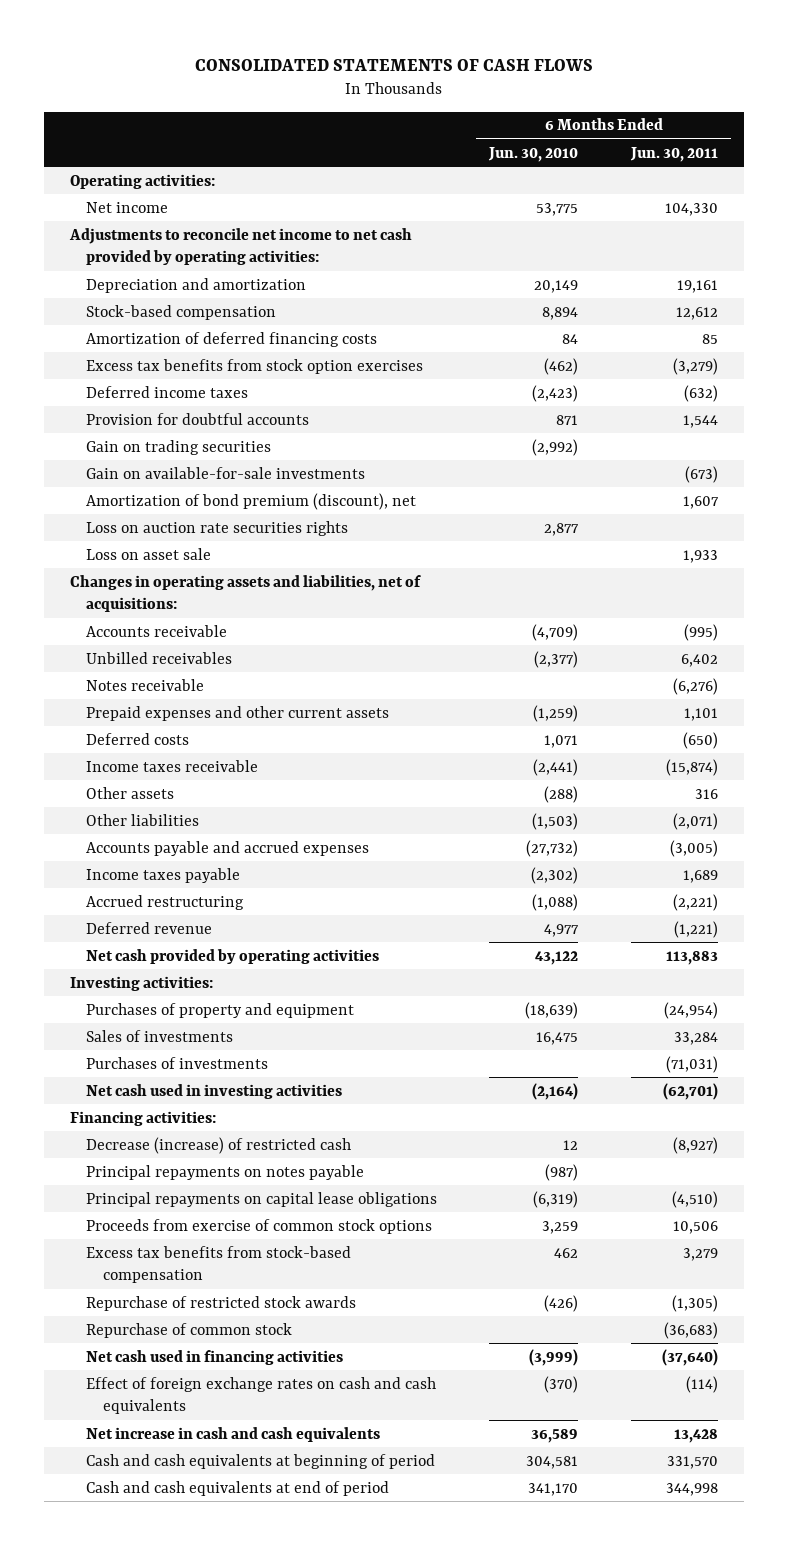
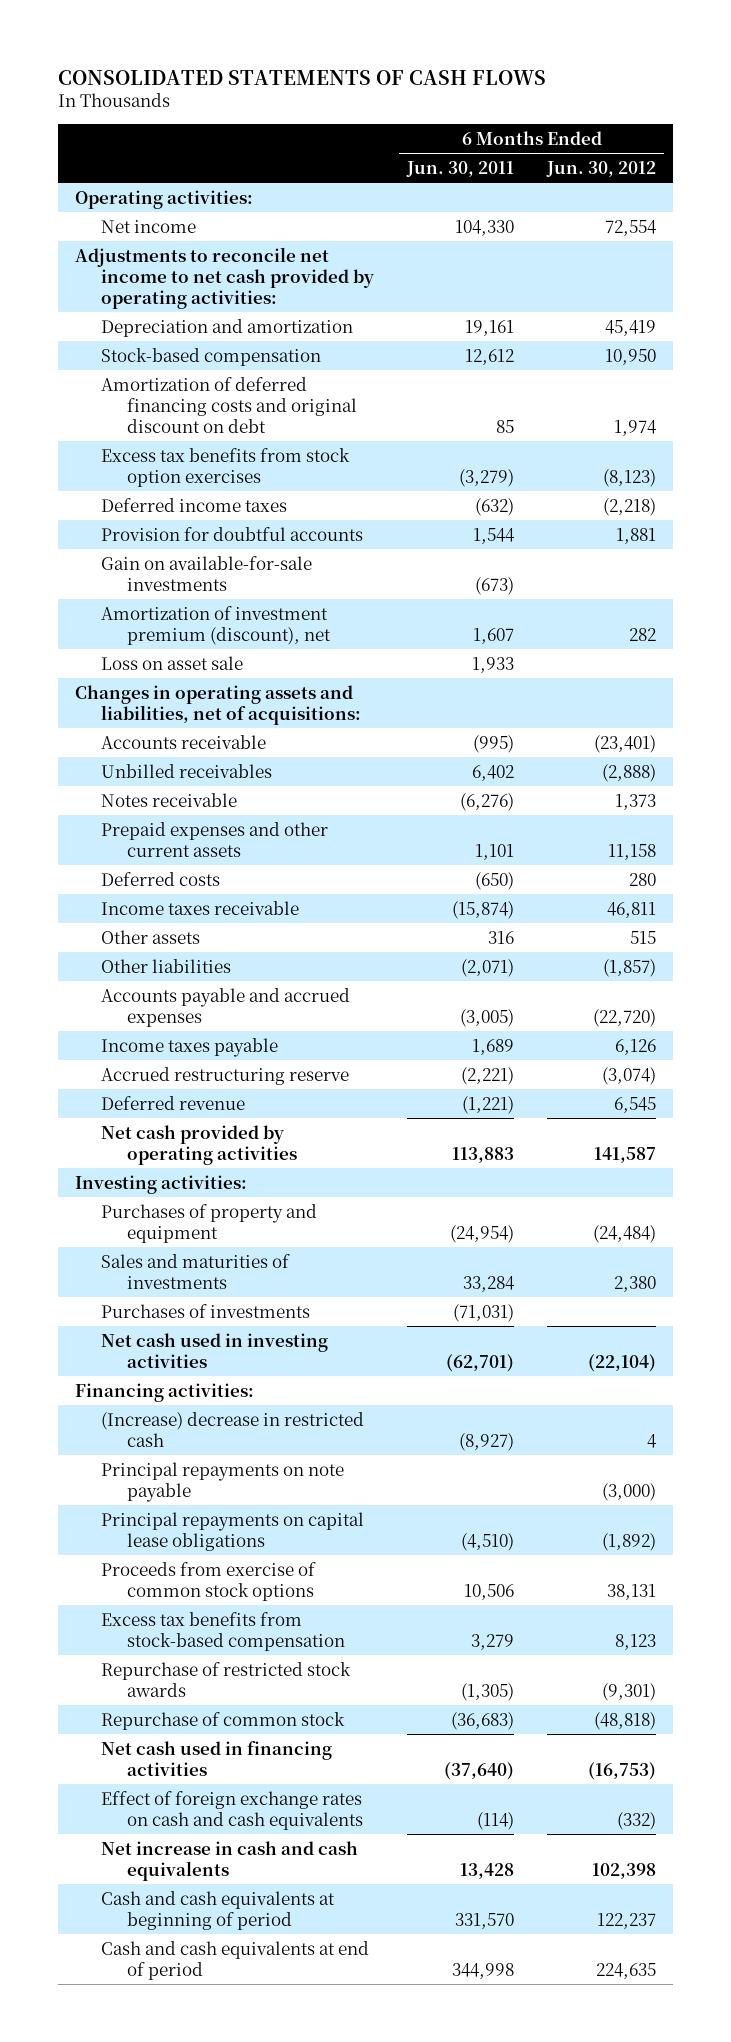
- | 6 Months Ended Jun. 30, 2010 | 6 Months Ended Jun. 30, 2011
+ | 6 Months Ended Jun. 30, 2011 | 6 Months Ended Jun. 30, 2012
- Amortization of deferred financing costs | 84 | 85
+ Amortization of deferred financing costs and original discount on debt | 85 | 1,974
- Gain on trading securities | (2,992) |
- Amortization of bond premium (discount), net | | 1,607
- Loss on auction rate securities rights | 2,877 |
+ Amortization of investment premium (discount), net | 1,607 | 282
- Accrued restructuring | (1,088) | (2,221)
+ Accrued restructuring reserve | (2,221) | (3,074)
- Sales of investments | 16,475 | 33,284
+ Sales and maturities of investments | 33,284 | 2,380
- Decrease (increase) of restricted cash | 12 | (8,927)
- Principal repayments on notes payable | (987) |
+ (Increase) decrease in restricted cash | (8,927) | 4
+ Principal repayments on note payable | | (3,000)

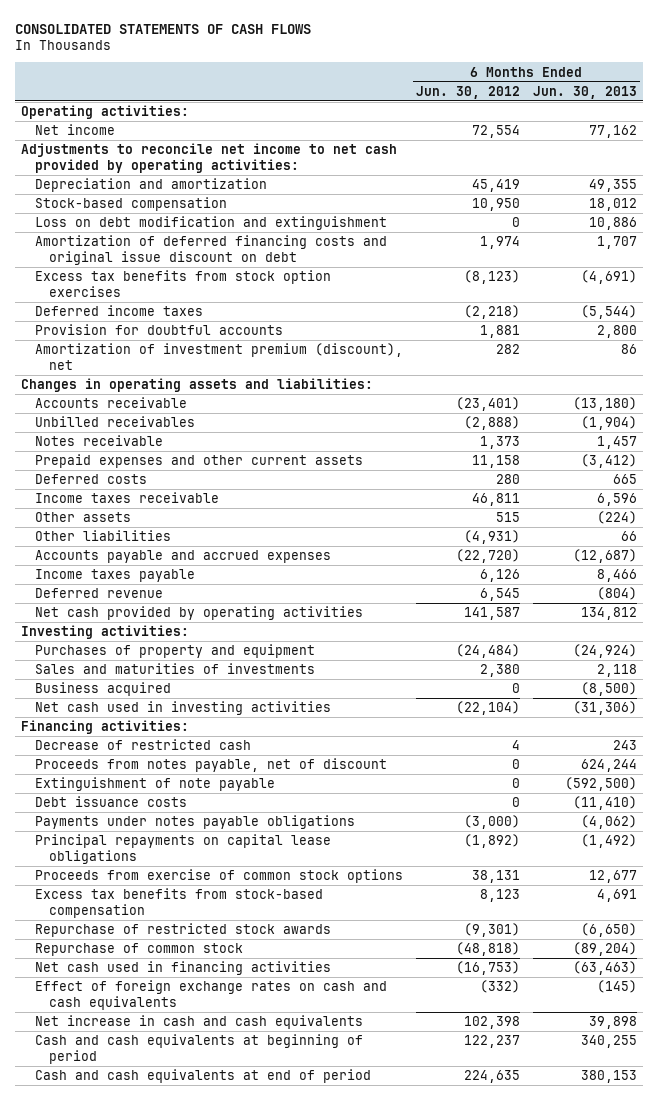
- | 6 Months Ended Jun. 30, 2011 | 6 Months Ended Jun. 30, 2012
+ | 6 Months Ended Jun. 30, 2012 | 6 Months Ended Jun. 30, 2013
- Amortization of deferred financing costs and original discount on debt | 85 | 1,974
+ Loss on debt modification and extinguishment | 0 | 10,886
+ Amortization of deferred financing costs and original issue discount on debt | 1,974 | 1,707
- Gain on available-for-sale investments | (673) |
- Loss on asset sale | 1,933 |
- Changes in operating assets and liabilities, net of acquisitions:
+ Changes in operating assets and liabilities:
- Other liabilities | (2,071) | (1,857)
+ Other liabilities | (4,931) | 66
- Accrued restructuring reserve | (2,221) | (3,074)
- Purchases of investments | (71,031) |
+ Business acquired | 0 | (8,500)
- (Increase) decrease in restricted cash | (8,927) | 4
- Principal repayments on note payable | | (3,000)
+ Decrease of restricted cash | 4 | 243
+ Proceeds from notes payable, net of discount | 0 | 624,244
+ Extinguishment of note payable | 0 | (592,500)
+ Debt issuance costs | 0 | (11,410)
+ Payments under notes payable obligations | (3,000) | (4,062)

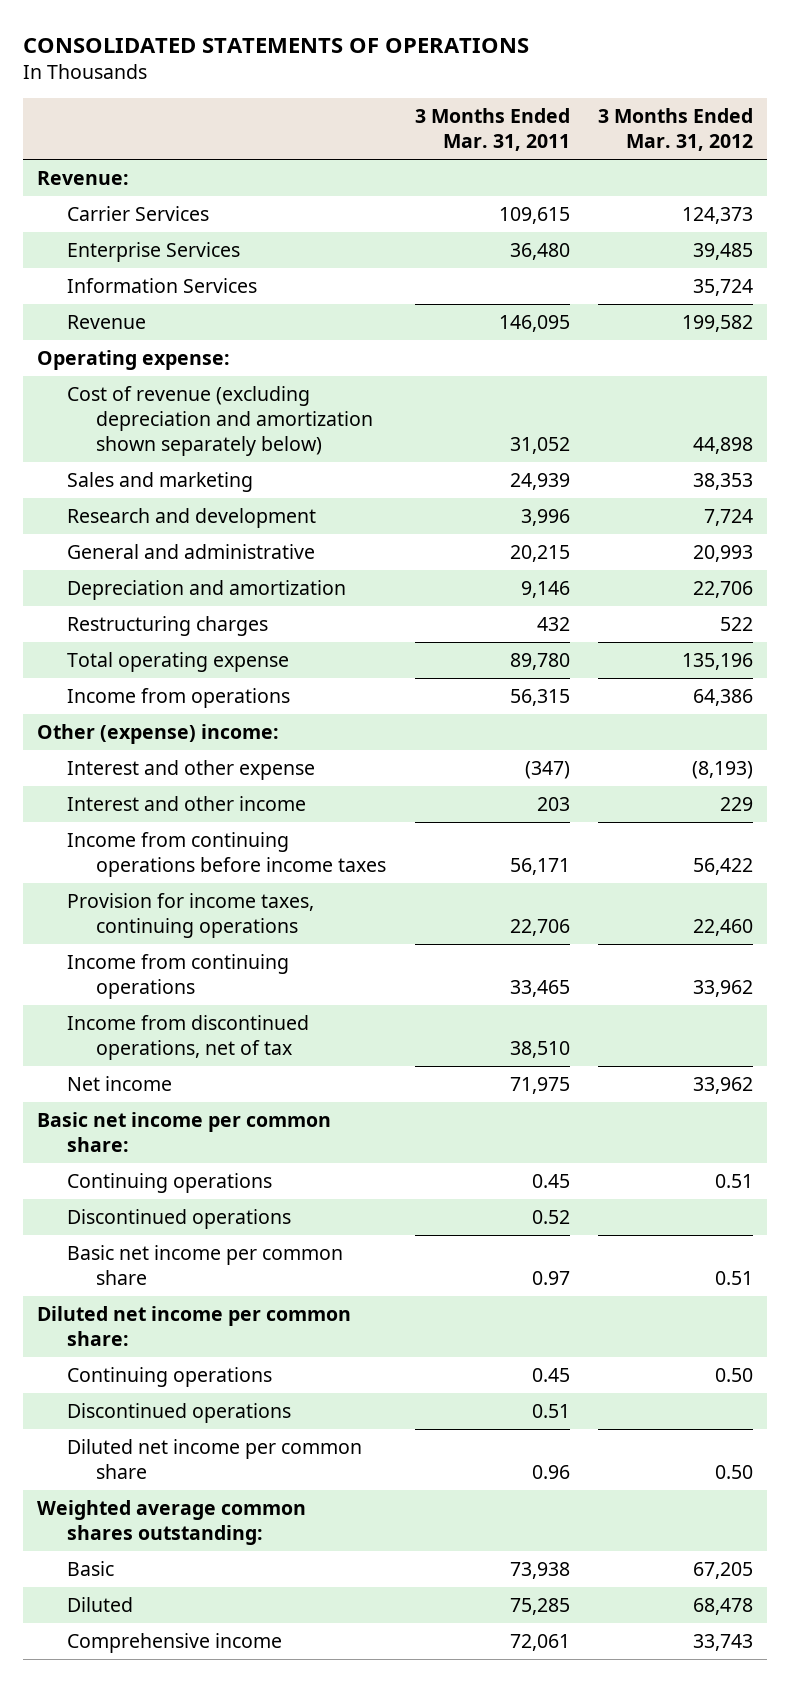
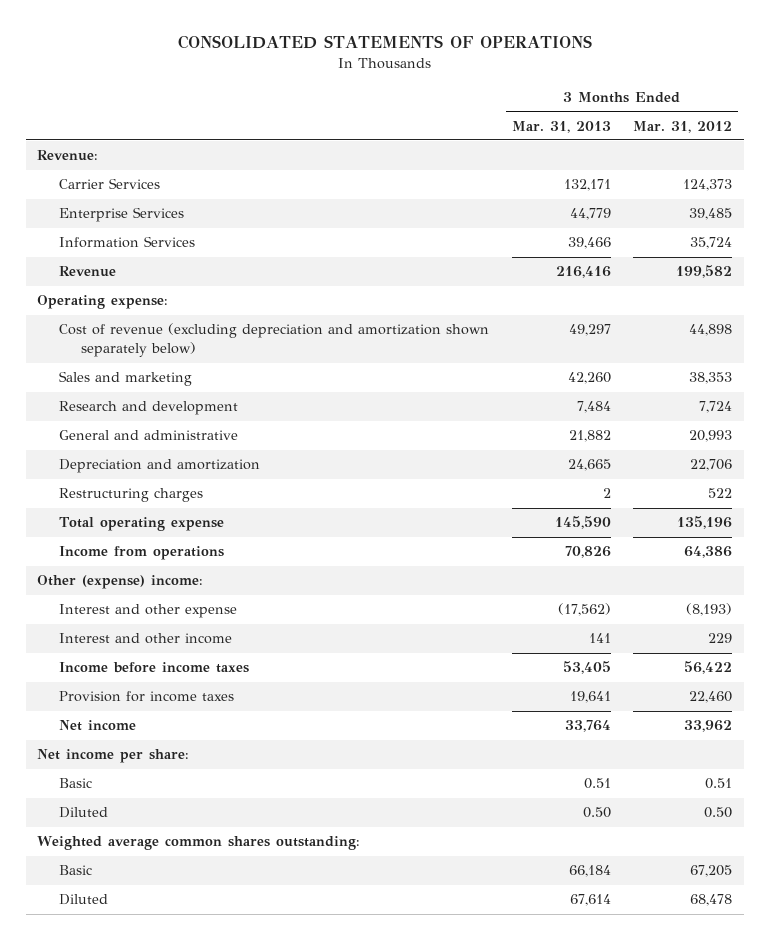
- | 3 Months Ended Mar. 31, 2011 | 3 Months Ended Mar. 31, 2012
+ | 3 Months Ended Mar. 31, 2013 | 3 Months Ended Mar. 31, 2012
- Income from continuing operations before income taxes | 56,171 | 56,422
- Provision for income taxes, continuing operations | 22,706 | 22,460
- Income from continuing operations | 33,465 | 33,962
- Income from discontinued operations, net of tax | 38,510 |
+ Income before income taxes | 53,405 | 56,422
+ Provision for income taxes | 19,641 | 22,460
- Basic net income per common share:
- Continuing operations | 0.45 | 0.51
- Discontinued operations | 0.52 |
- Basic net income per common share | 0.97 | 0.51
- Diluted net income per common share:
- Continuing operations | 0.45 | 0.50
- Discontinued operations | 0.51 |
- Diluted net income per common share | 0.96 | 0.50
+ Net income per share:
+ Basic | 0.51 | 0.51
+ Diluted | 0.50 | 0.50
- Comprehensive income | 72,061 | 33,743

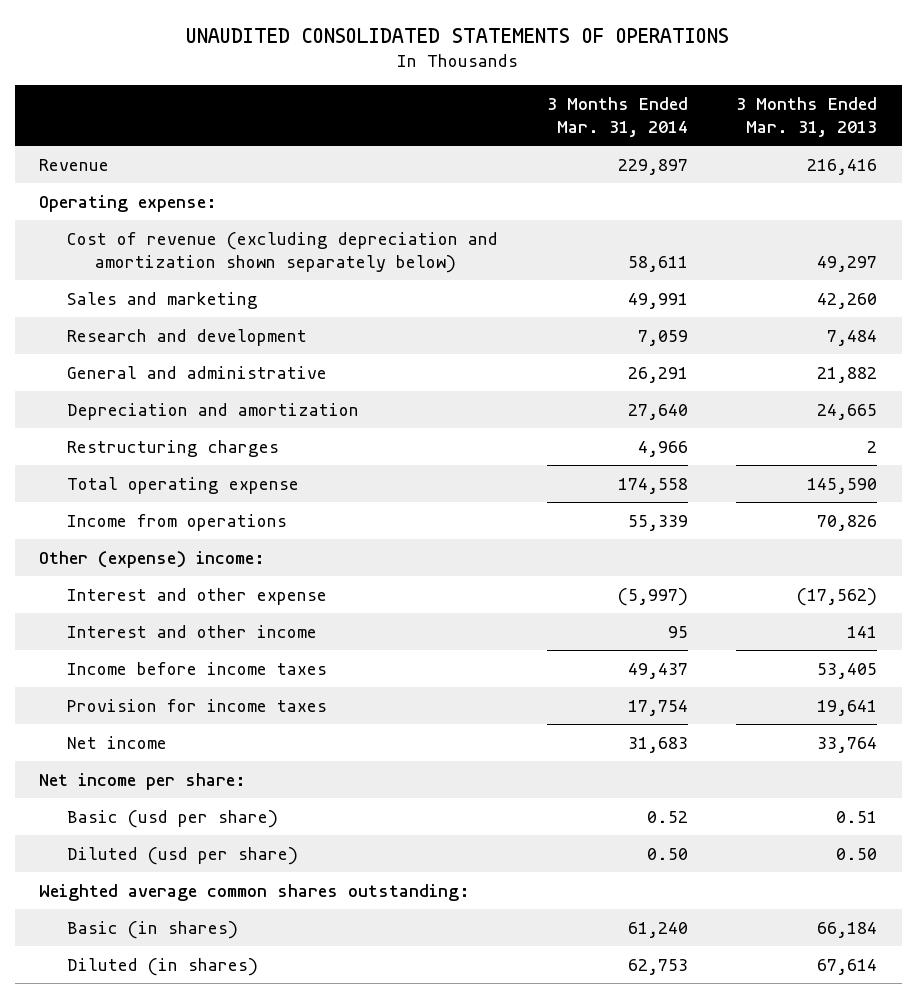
- CONSOLIDATED STATEMENTS OF OPERATIONS
+ UNAUDITED CONSOLIDATED STATEMENTS OF OPERATIONS
- | 3 Months Ended Mar. 31, 2013 | 3 Months Ended Mar. 31, 2012
+ | 3 Months Ended Mar. 31, 2014 | 3 Months Ended Mar. 31, 2013
- Revenue:
- Carrier Services | 132,171 | 124,373
- Enterprise Services | 44,779 | 39,485
- Information Services | 39,466 | 35,724
- Basic | 0.51 | 0.51
- Diluted | 0.50 | 0.50
+ Basic (usd per share) | 0.52 | 0.51
+ Diluted (usd per share) | 0.50 | 0.50
- Basic | 66,184 | 67,205
- Diluted | 67,614 | 68,478
+ Basic (in shares) | 61,240 | 66,184
+ Diluted (in shares) | 62,753 | 67,614

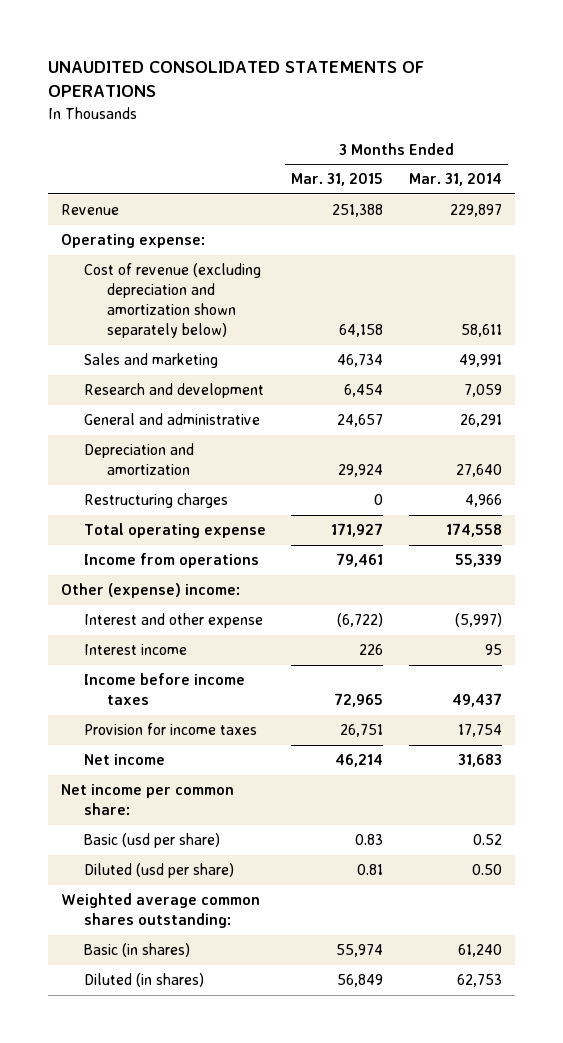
- | 3 Months Ended Mar. 31, 2014 | 3 Months Ended Mar. 31, 2013
+ | 3 Months Ended Mar. 31, 2015 | 3 Months Ended Mar. 31, 2014
- Interest and other income | 95 | 141
+ Interest income | 226 | 95
- Net income per share:
+ Net income per common share:

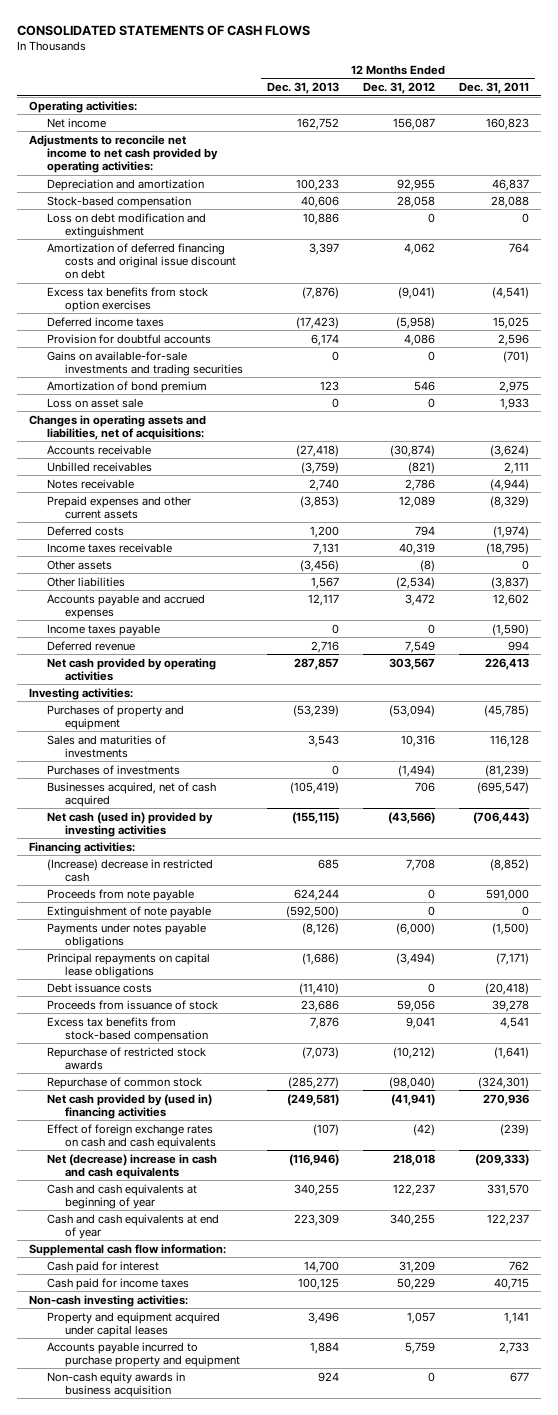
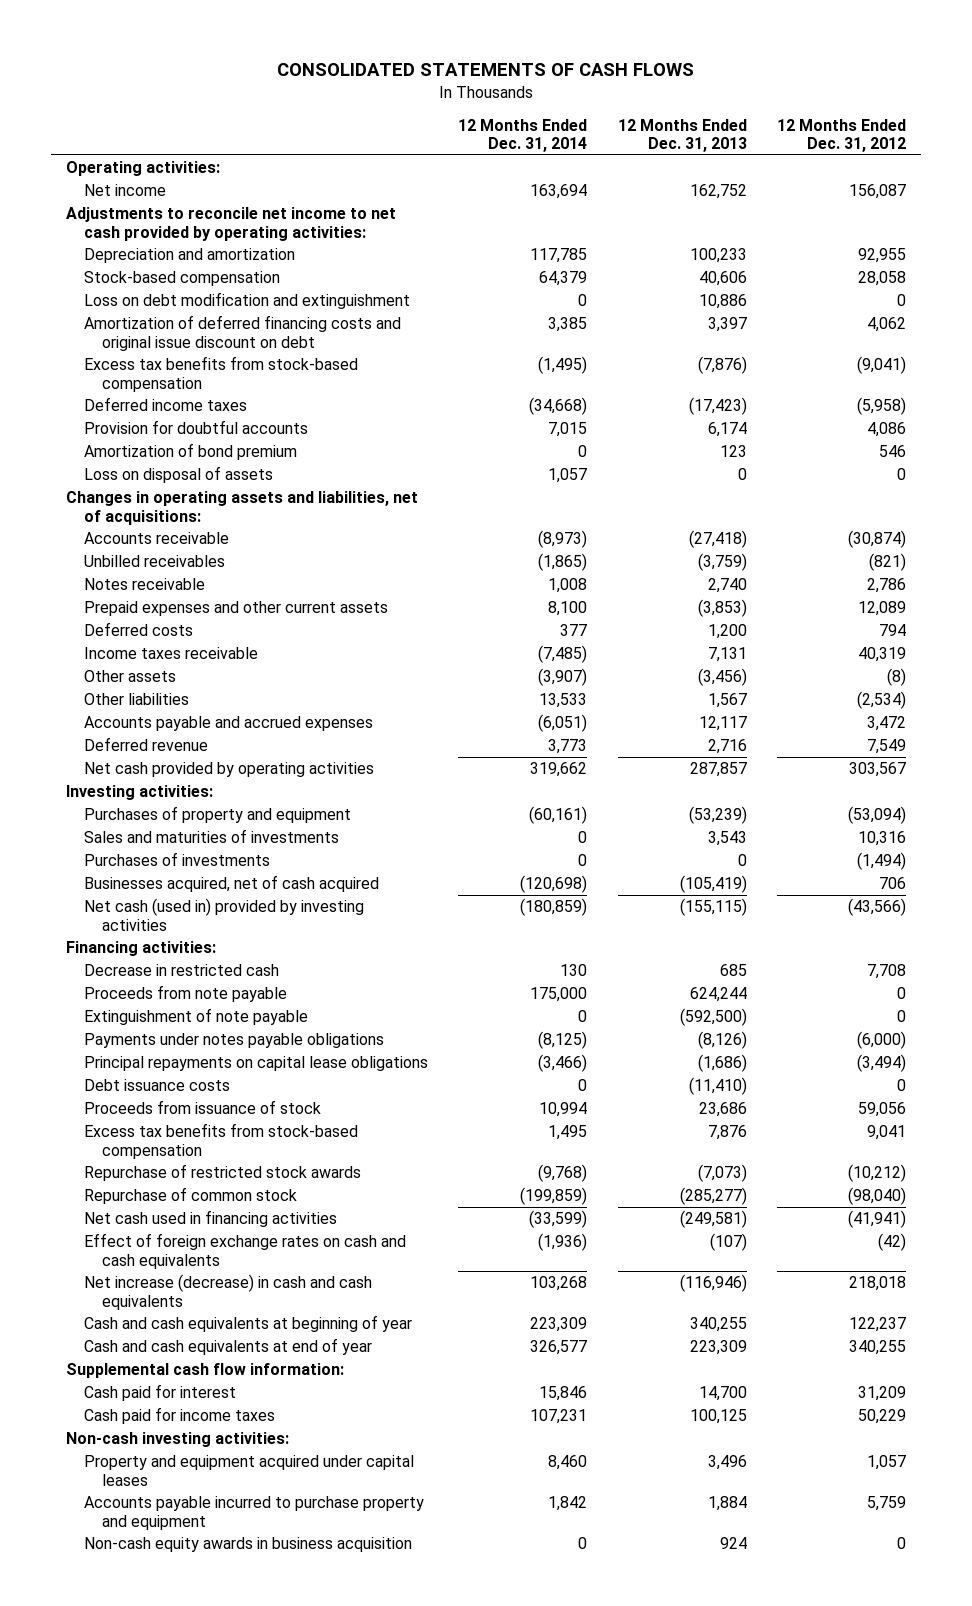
- | 12 Months Ended Dec. 31, 2013 | 12 Months Ended Dec. 31, 2012 | 12 Months Ended Dec. 31, 2011
+ | 12 Months Ended Dec. 31, 2014 | 12 Months Ended Dec. 31, 2013 | 12 Months Ended Dec. 31, 2012
- Excess tax benefits from stock option exercises | (7,876) | (9,041) | (4,541)
+ Excess tax benefits from stock-based compensation | (1,495) | (7,876) | (9,041)
- Gains on available-for-sale investments and trading securities | 0 | 0 | (701)
- Loss on asset sale | 0 | 0 | 1,933
+ Loss on disposal of assets | 1,057 | 0 | 0
- Income taxes payable | 0 | 0 | (1,590)
- (Increase) decrease in restricted cash | 685 | 7,708 | (8,852)
+ Decrease in restricted cash | 130 | 685 | 7,708
- Net cash provided by (used in) financing activities | (249,581) | (41,941) | 270,936
+ Net cash used in financing activities | (33,599) | (249,581) | (41,941)
- Net (decrease) increase in cash and cash equivalents | (116,946) | 218,018 | (209,333)
+ Net increase (decrease) in cash and cash equivalents | 103,268 | (116,946) | 218,018

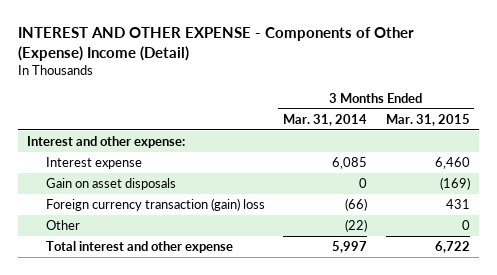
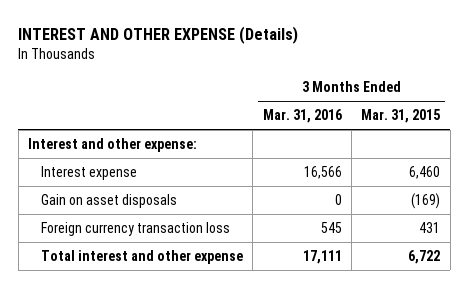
- INTEREST AND OTHER EXPENSE - Components of Other (Expense) Income (Detail)
+ INTEREST AND OTHER EXPENSE (Details)
- | 3 Months Ended Mar. 31, 2014 | 3 Months Ended Mar. 31, 2015
+ | 3 Months Ended Mar. 31, 2016 | 3 Months Ended Mar. 31, 2015
- Foreign currency transaction (gain) loss | (66) | 431
- Other | (22) | 0
+ Foreign currency transaction loss | 545 | 431

